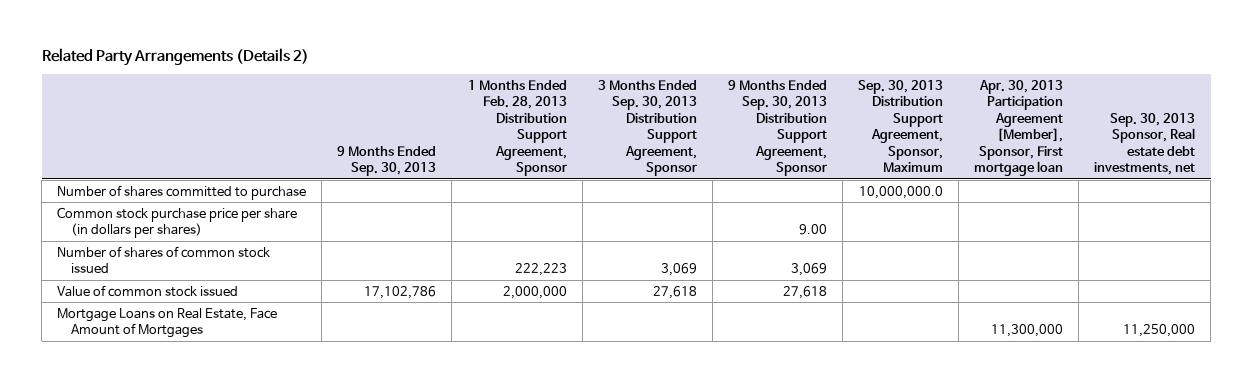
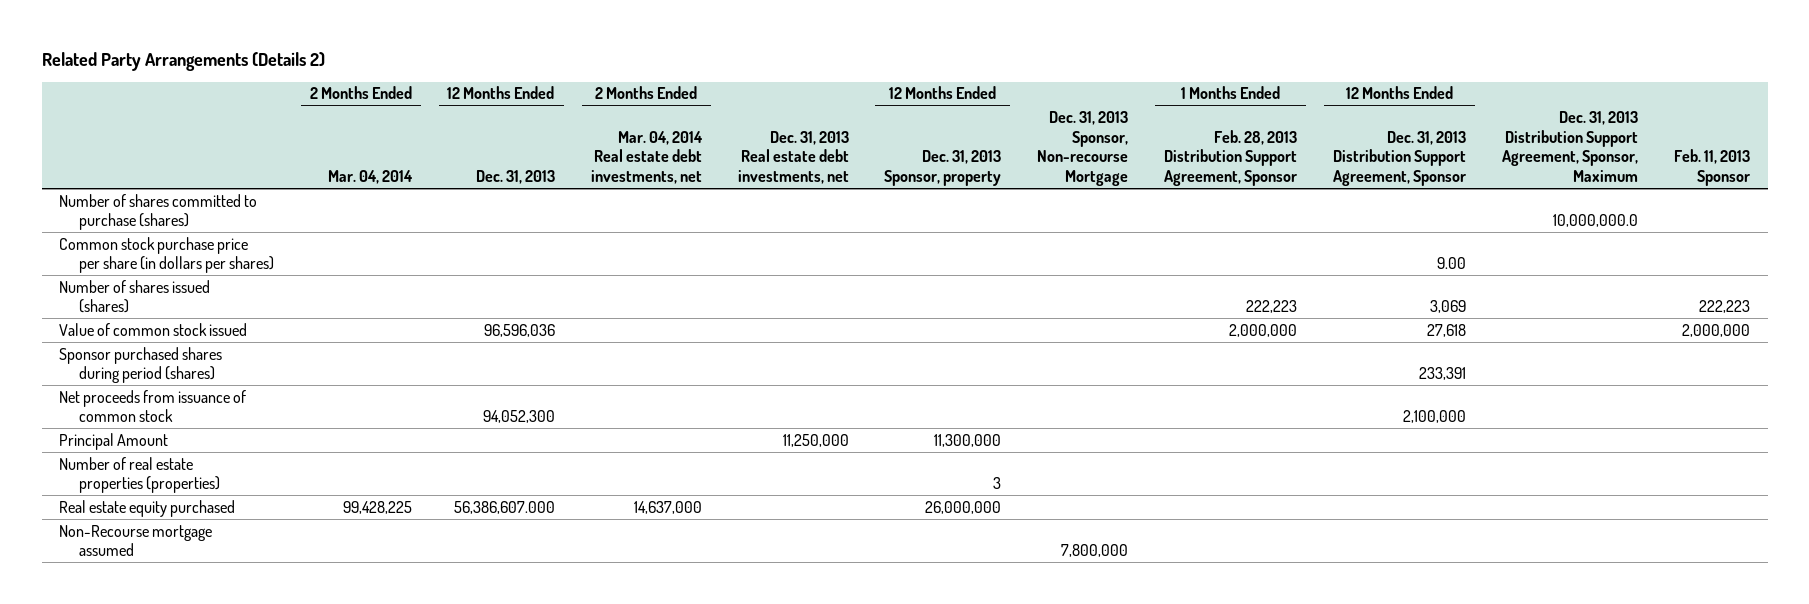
- | 9 Months Ended Sep. 30, 2013 | 1 Months Ended Feb. 28, 2013 Distribution Support Agreement, Sponsor | 3 Months Ended Sep. 30, 2013 Distribution Support Agreement, Sponsor | 9 Months Ended Sep. 30, 2013 Distribution Support Agreement, Sponsor | Sep. 30, 2013 Distribution Support Agreement, Sponsor, Maximum | Apr. 30, 2013 Participation Agreement [Member], Sponsor, First mortgage loan | Sep. 30, 2013 Sponsor, Real estate debt investments, net
+ | 2 Months Ended Mar. 04, 2014 | 12 Months Ended Dec. 31, 2013 | 2 Months Ended Mar. 04, 2014 Real estate debt investments, net | Dec. 31, 2013 Real estate debt investments, net | 12 Months Ended Dec. 31, 2013 Sponsor, property | Dec. 31, 2013 Sponsor, Non-recourse Mortgage | 1 Months Ended Feb. 28, 2013 Distribution Support Agreement, Sponsor | 12 Months Ended Dec. 31, 2013 Distribution Support Agreement, Sponsor | Dec. 31, 2013 Distribution Support Agreement, Sponsor, Maximum | Feb. 11, 2013 Sponsor
- Number of shares committed to purchase | | | | | 10,000,000.0 | |
+ Number of shares committed to purchase (shares) | | | | | | | | | 10,000,000.0 |
- Number of shares of common stock issued | | 222,223 | 3,069 | 3,069 | | |
+ Number of shares issued (shares) | | | | | | | 222,223 | 3,069 | | 222,223
- Mortgage Loans on Real Estate, Face Amount of Mortgages | | | | | | 11,300,000 | 11,250,000
+ Sponsor purchased shares during period (shares) | | | | | | | | 233,391 | |
+ Net proceeds from issuance of common stock | | 94,052,300 | | | | | | 2,100,000 | |
+ Principal Amount | | | | 11,250,000 | 11,300,000 | | | | |
+ Number of real estate properties (properties) | | | | | 3 | | | | |
+ Real estate equity purchased | 99,428,225 | 56,386,607.000 | 14,637,000 | | 26,000,000 | | | | |
+ Non-Recourse mortgage assumed | | | | | | 7,800,000 | | | |

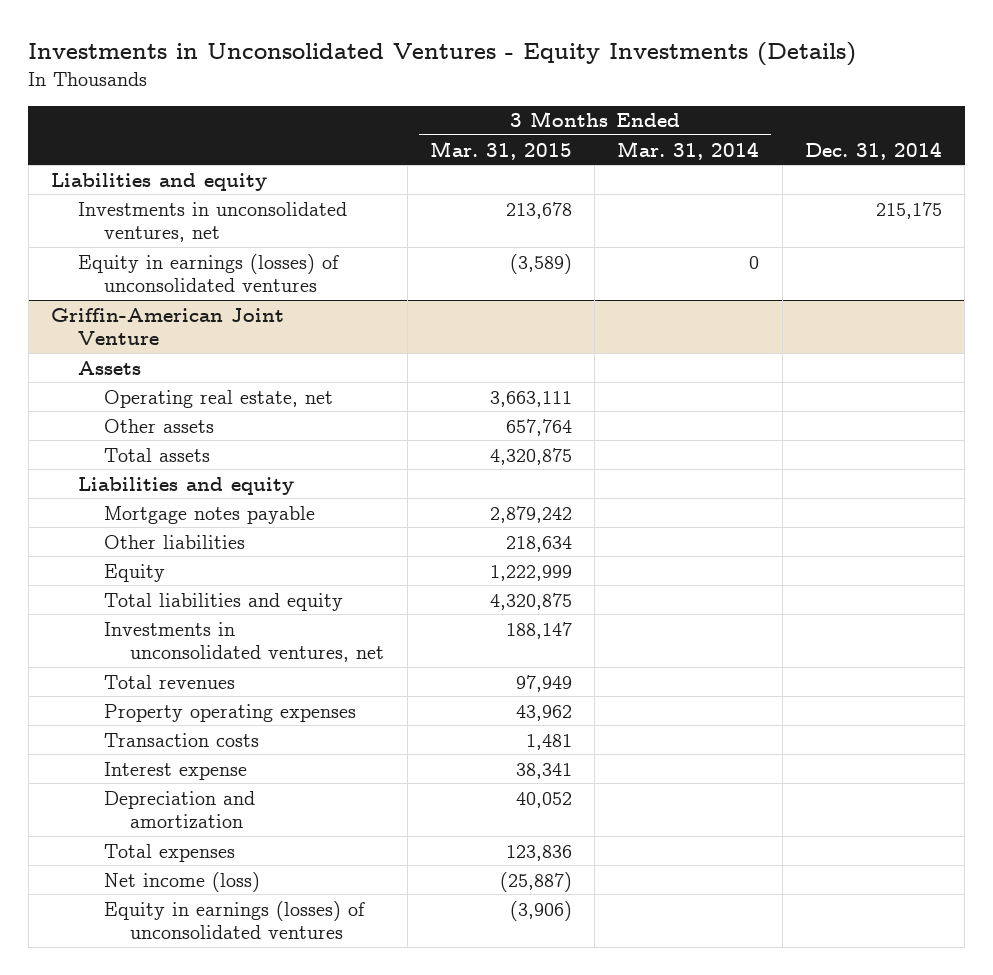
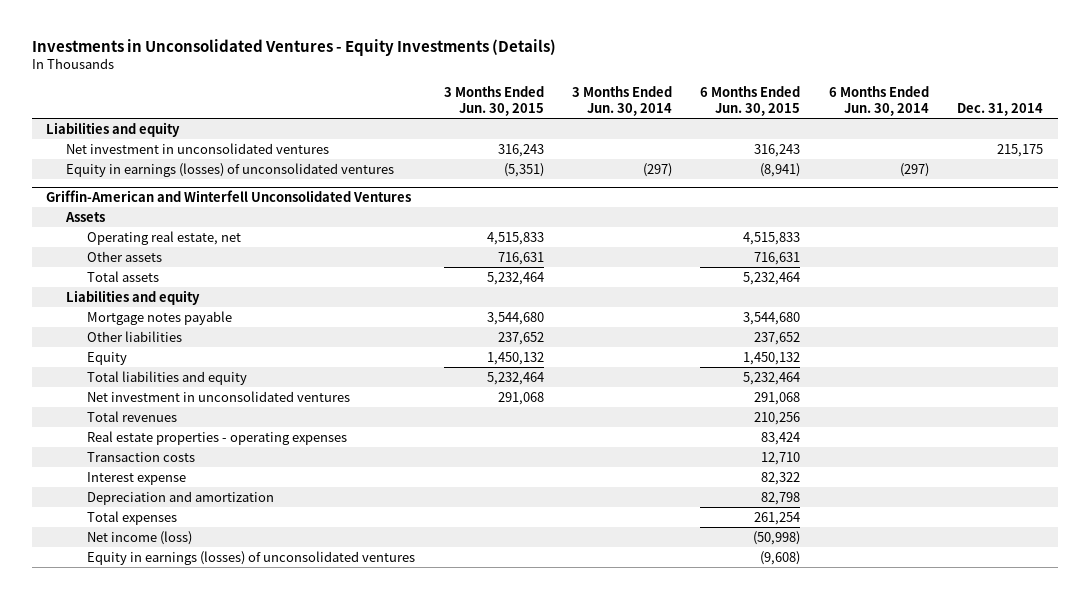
- | 3 Months Ended Mar. 31, 2015 | 3 Months Ended Mar. 31, 2014 | Dec. 31, 2014
+ | 3 Months Ended Jun. 30, 2015 | 3 Months Ended Jun. 30, 2014 | 6 Months Ended Jun. 30, 2015 | 6 Months Ended Jun. 30, 2014 | Dec. 31, 2014
- Investments in unconsolidated ventures, net | 213,678 | | 215,175
+ Net investment in unconsolidated ventures | 316,243 | | 316,243 | | 215,175
- Griffin-American Joint Venture
- Assets
- Operating real estate, net | 3,663,111 | |
- Other assets | 657,764 | |
- Total assets | 4,320,875 | |
- Liabilities and equity
- Mortgage notes payable | 2,879,242 | |
- Other liabilities | 218,634 | |
- Equity | 1,222,999 | |
- Total liabilities and equity | 4,320,875 | |
- Investments in unconsolidated ventures, net | 188,147 | |
- Total revenues | 97,949 | |
- Property operating expenses | 43,962 | |
- Transaction costs | 1,481 | |
- Interest expense | 38,341 | |
- Depreciation and amortization | 40,052 | |
- Total expenses | 123,836 | |
- Net income (loss) | (25,887) | |
- Equity in earnings (losses) of unconsolidated ventures | (3,906) | |
+ Griffin-American and Winterfell Unconsolidated Ventures
+ Assets
+ Operating real estate, net | 4,515,833 | | 4,515,833 | |
+ Other assets | 716,631 | | 716,631 | |
+ Total assets | 5,232,464 | | 5,232,464 | |
+ Liabilities and equity
+ Mortgage notes payable | 3,544,680 | | 3,544,680 | |
+ Other liabilities | 237,652 | | 237,652 | |
+ Equity | 1,450,132 | | 1,450,132 | |
+ Total liabilities and equity | 5,232,464 | | 5,232,464 | |
+ Net investment in unconsolidated ventures | 291,068 | | 291,068 | |
+ Total revenues | | | 210,256 | |
+ Real estate properties - operating expenses | | | 83,424 | |
+ Transaction costs | | | 12,710 | |
+ Interest expense | | | 82,322 | |
+ Depreciation and amortization | | | 82,798 | |
+ Total expenses | | | 261,254 | |
+ Net income (loss) | | | (50,998) | |
+ Equity in earnings (losses) of unconsolidated ventures | | | (9,608) | |

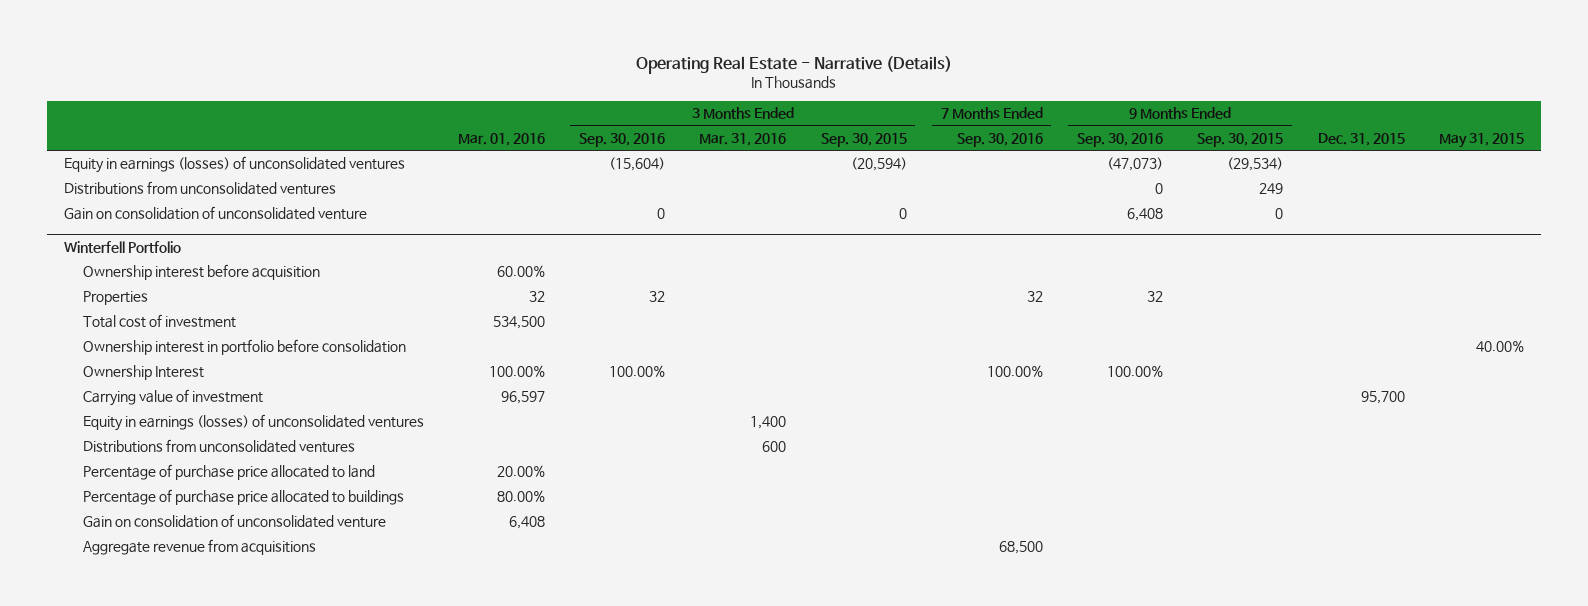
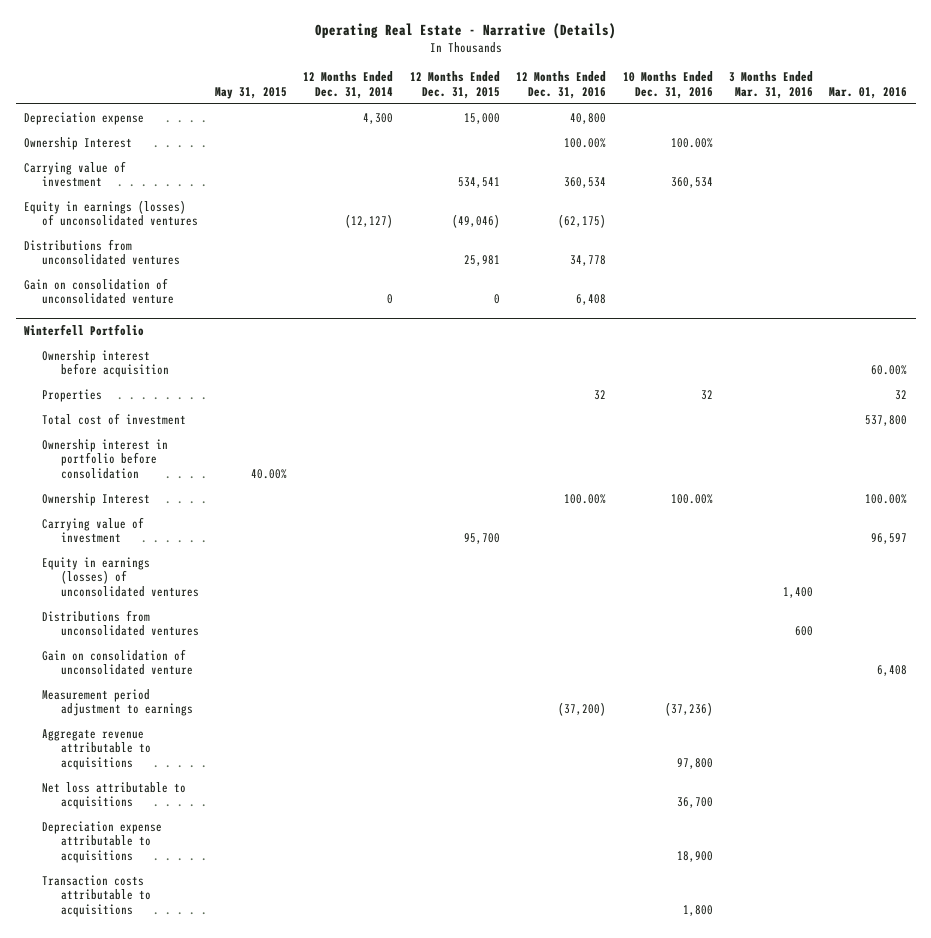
- | Mar. 01, 2016 | 3 Months Ended Sep. 30, 2016 | 3 Months Ended Mar. 31, 2016 | 3 Months Ended Sep. 30, 2015 | 7 Months Ended Sep. 30, 2016 | 9 Months Ended Sep. 30, 2016 | 9 Months Ended Sep. 30, 2015 | Dec. 31, 2015 | May 31, 2015
+ | May 31, 2015 | 12 Months Ended Dec. 31, 2014 | 12 Months Ended Dec. 31, 2015 | 12 Months Ended Dec. 31, 2016 | 10 Months Ended Dec. 31, 2016 | 3 Months Ended Mar. 31, 2016 | Mar. 01, 2016
+ Depreciation expense | | 4,300 | 15,000 | 40,800 | | |
+ Ownership Interest | | | | 100.00% | 100.00% | |
+ Carrying value of investment | | | 534,541 | 360,534 | 360,534 | |
@ Winterfell Portfolio
- Total cost of investment | 534,500 | | | | | | | |
+ Total cost of investment | | | | | | | 537,800
- Percentage of purchase price allocated to land | 20.00% | | | | | | | |
- Percentage of purchase price allocated to buildings | 80.00% | | | | | | | |
- Aggregate revenue from acquisitions | | | | | 68,500 | | | |
+ Measurement period adjustment to earnings | | | | (37,200) | (37,236) | |
+ Aggregate revenue attributable to acquisitions | | | | | 97,800 | |
+ Net loss attributable to acquisitions | | | | | 36,700 | |
+ Depreciation expense attributable to acquisitions | | | | | 18,900 | |
+ Transaction costs attributable to acquisitions | | | | | 1,800 | |

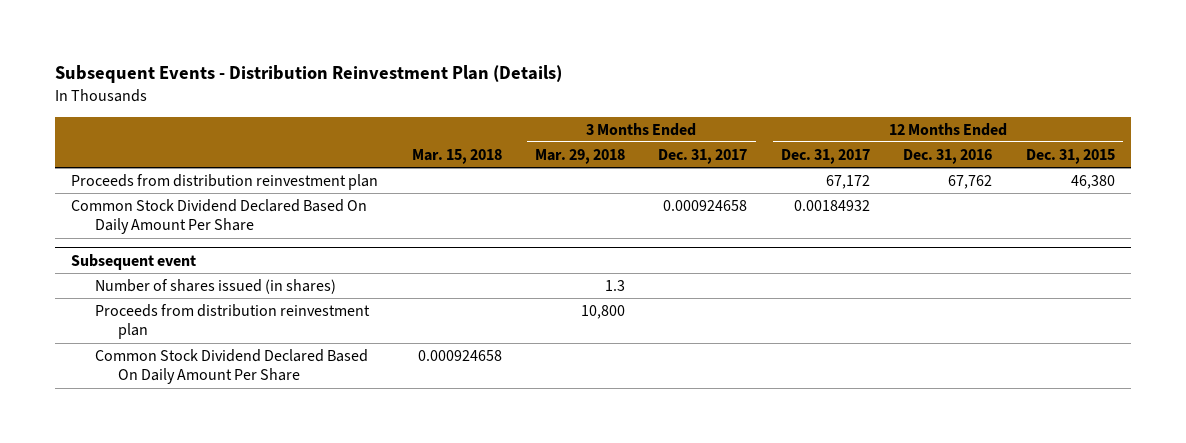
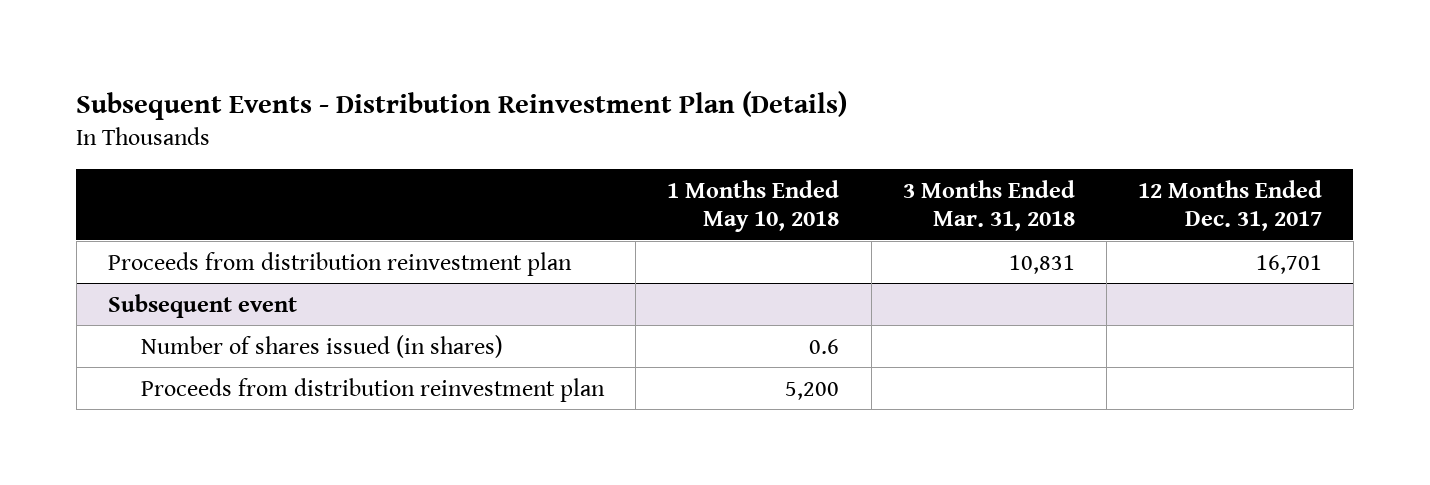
- | Mar. 15, 2018 | 3 Months Ended Mar. 29, 2018 | 3 Months Ended Dec. 31, 2017 | 12 Months Ended Dec. 31, 2017 | 12 Months Ended Dec. 31, 2016 | 12 Months Ended Dec. 31, 2015
+ | 1 Months Ended May 10, 2018 | 3 Months Ended Mar. 31, 2018 | 12 Months Ended Dec. 31, 2017
- Proceeds from distribution reinvestment plan | | | | 67,172 | 67,762 | 46,380
- Common Stock Dividend Declared Based On Daily Amount Per Share | | | 0.000924658 | 0.00184932 | |
+ Proceeds from distribution reinvestment plan | | 10,831 | 16,701
@ Subsequent event
- Common Stock Dividend Declared Based On Daily Amount Per Share | 0.000924658 | | | | |

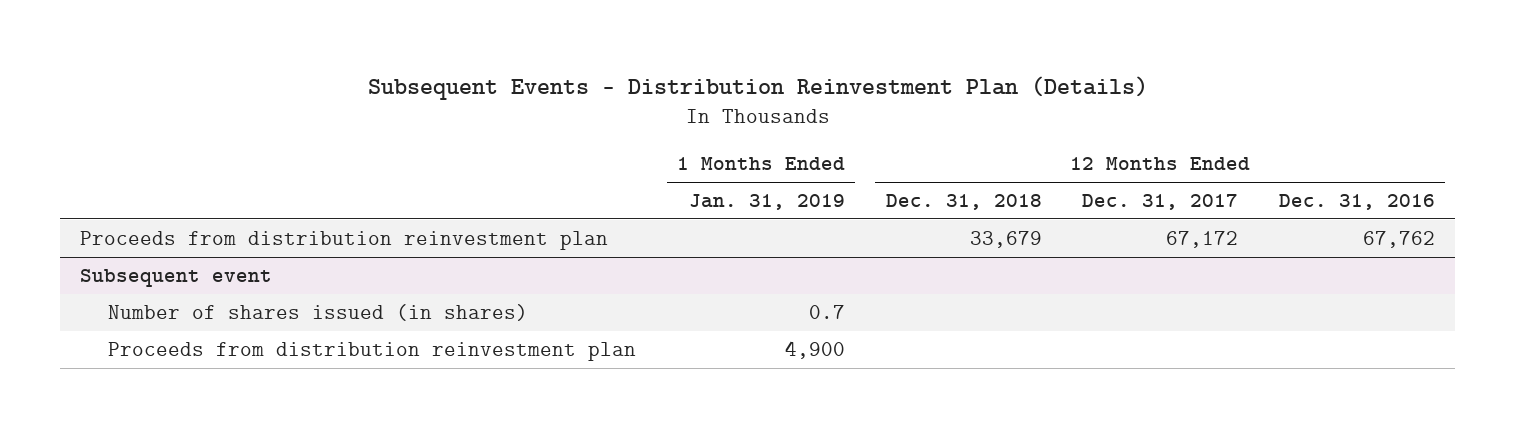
- | 1 Months Ended May 10, 2018 | 3 Months Ended Mar. 31, 2018 | 12 Months Ended Dec. 31, 2017
+ | 1 Months Ended Jan. 31, 2019 | 12 Months Ended Dec. 31, 2018 | 12 Months Ended Dec. 31, 2017 | 12 Months Ended Dec. 31, 2016
- Proceeds from distribution reinvestment plan | | 10,831 | 16,701
+ Proceeds from distribution reinvestment plan | | 33,679 | 67,172 | 67,762

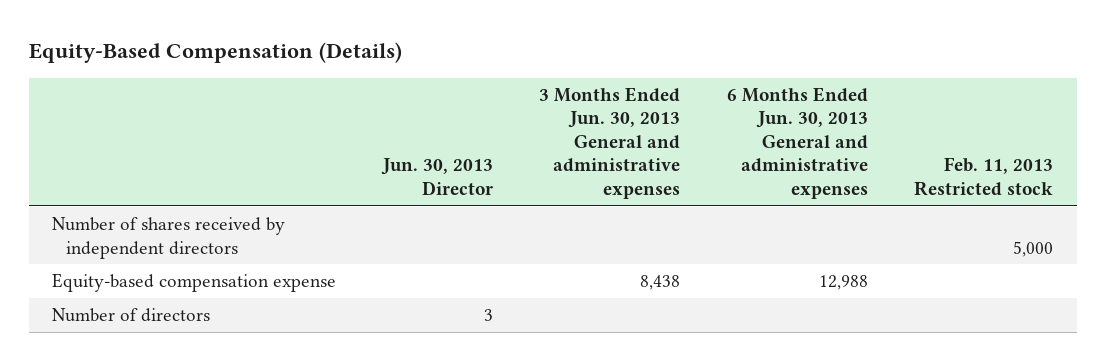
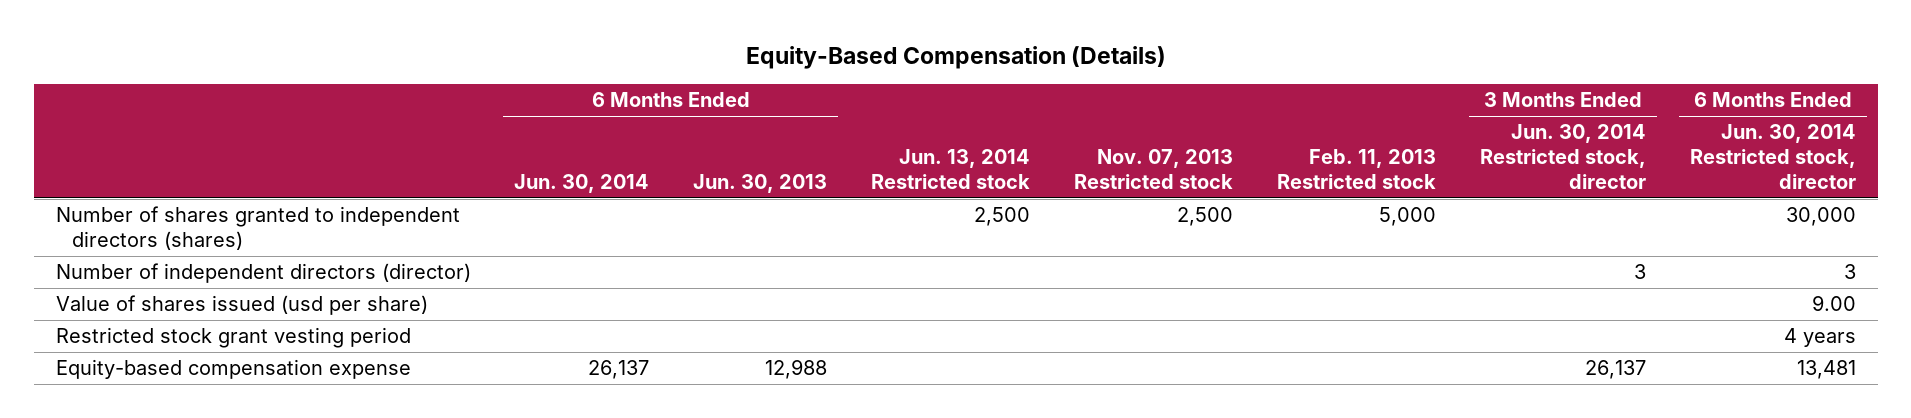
- | Jun. 30, 2013 Director | 3 Months Ended Jun. 30, 2013 General and administrative expenses | 6 Months Ended Jun. 30, 2013 General and administrative expenses | Feb. 11, 2013 Restricted stock
+ | 6 Months Ended Jun. 30, 2014 | 6 Months Ended Jun. 30, 2013 | Jun. 13, 2014 Restricted stock | Nov. 07, 2013 Restricted stock | Feb. 11, 2013 Restricted stock | 3 Months Ended Jun. 30, 2014 Restricted stock, director | 6 Months Ended Jun. 30, 2014 Restricted stock, director
- Number of shares received by independent directors | | | | 5,000
+ Number of shares granted to independent directors (shares) | | | 2,500 | 2,500 | 5,000 | | 30,000
+ Number of independent directors (director) | | | | | | 3 | 3
+ Value of shares issued (usd per share) | | | | | | | 9.00
+ Restricted stock grant vesting period | | | | | | | 4 years
- Number of directors | 3 | | |

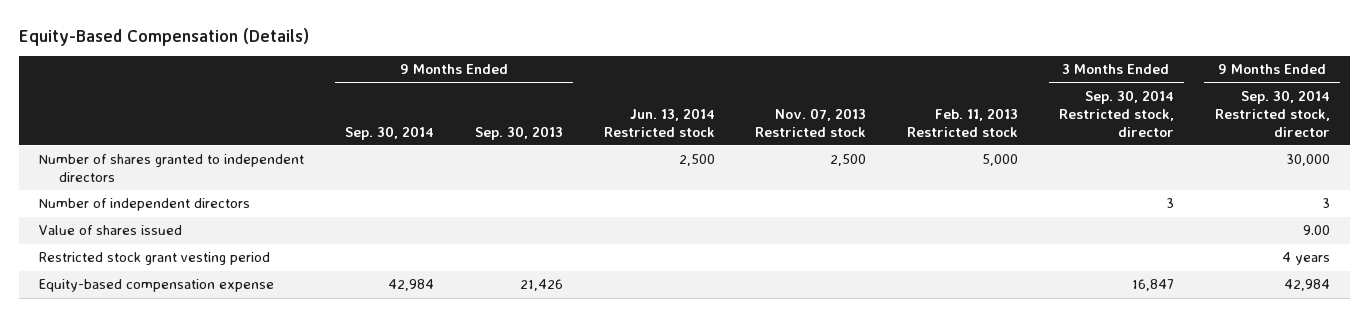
- | 6 Months Ended Jun. 30, 2014 | 6 Months Ended Jun. 30, 2013 | Jun. 13, 2014 Restricted stock | Nov. 07, 2013 Restricted stock | Feb. 11, 2013 Restricted stock | 3 Months Ended Jun. 30, 2014 Restricted stock, director | 6 Months Ended Jun. 30, 2014 Restricted stock, director
+ | 9 Months Ended Sep. 30, 2014 | 9 Months Ended Sep. 30, 2013 | Jun. 13, 2014 Restricted stock | Nov. 07, 2013 Restricted stock | Feb. 11, 2013 Restricted stock | 3 Months Ended Sep. 30, 2014 Restricted stock, director | 9 Months Ended Sep. 30, 2014 Restricted stock, director
- Number of shares granted to independent directors (shares) | | | 2,500 | 2,500 | 5,000 | | 30,000
- Number of independent directors (director) | | | | | | 3 | 3
- Value of shares issued (usd per share) | | | | | | | 9.00
+ Number of shares granted to independent directors | | | 2,500 | 2,500 | 5,000 | | 30,000
+ Number of independent directors | | | | | | 3 | 3
+ Value of shares issued | | | | | | | 9.00

